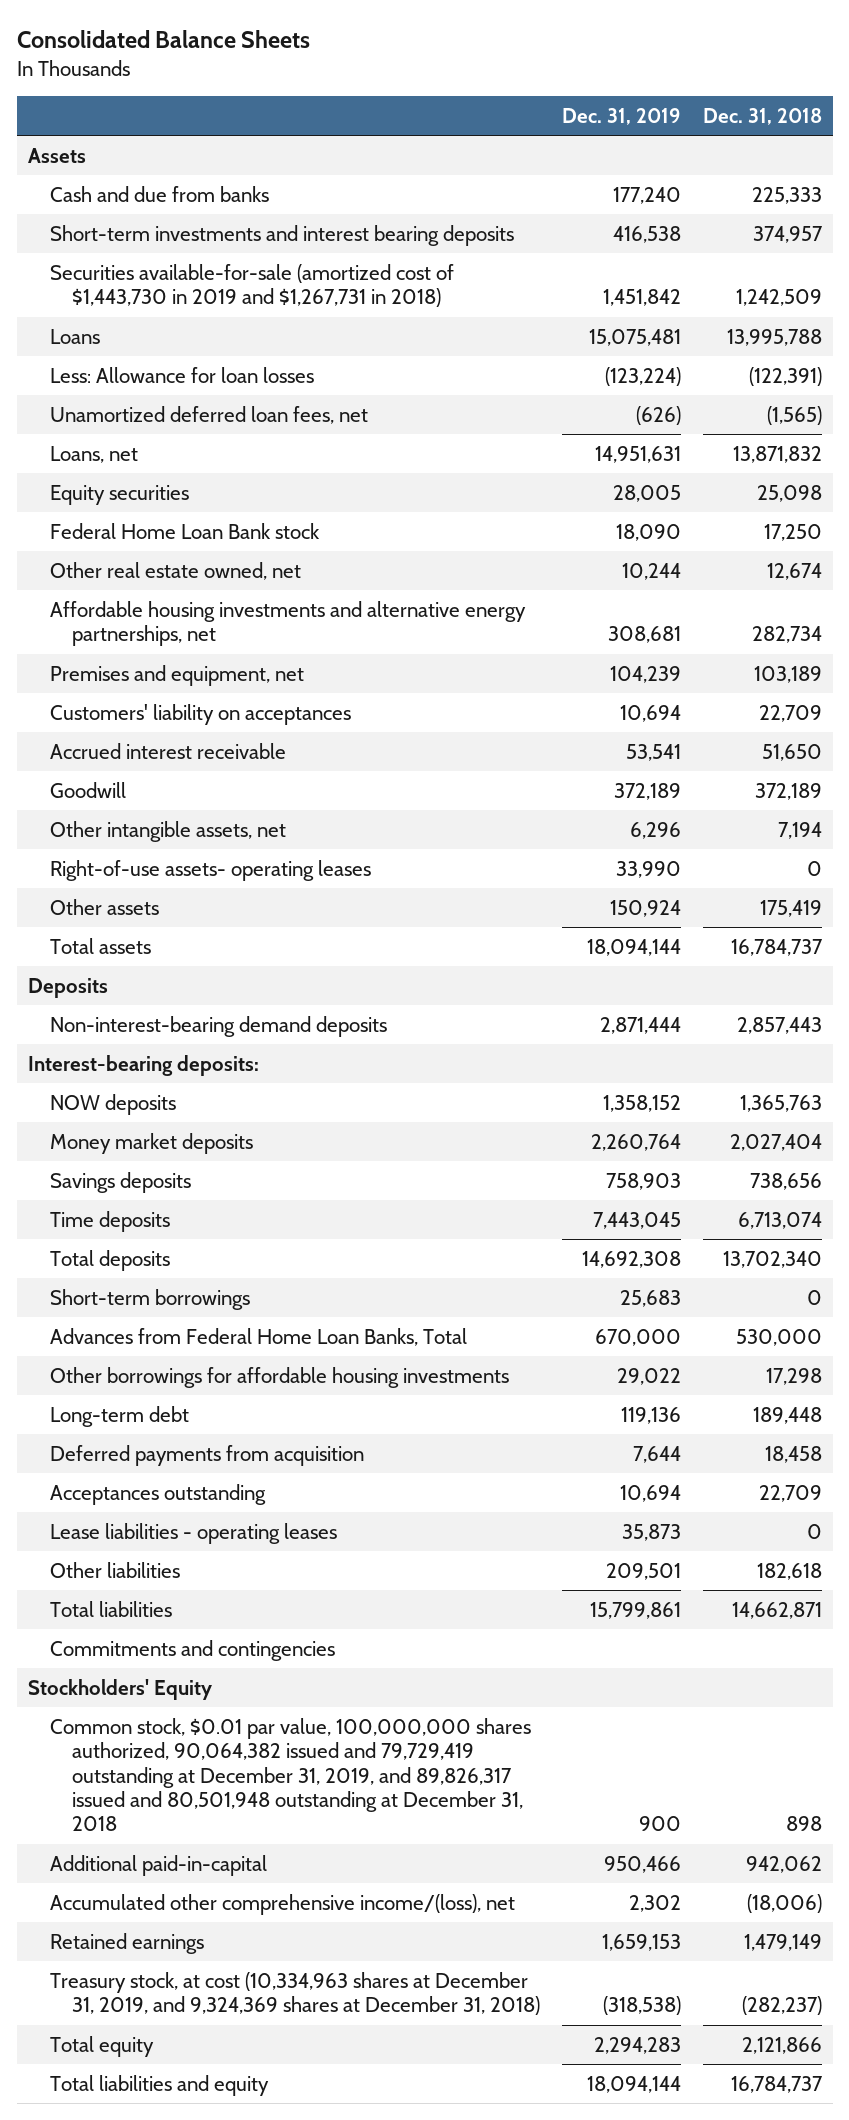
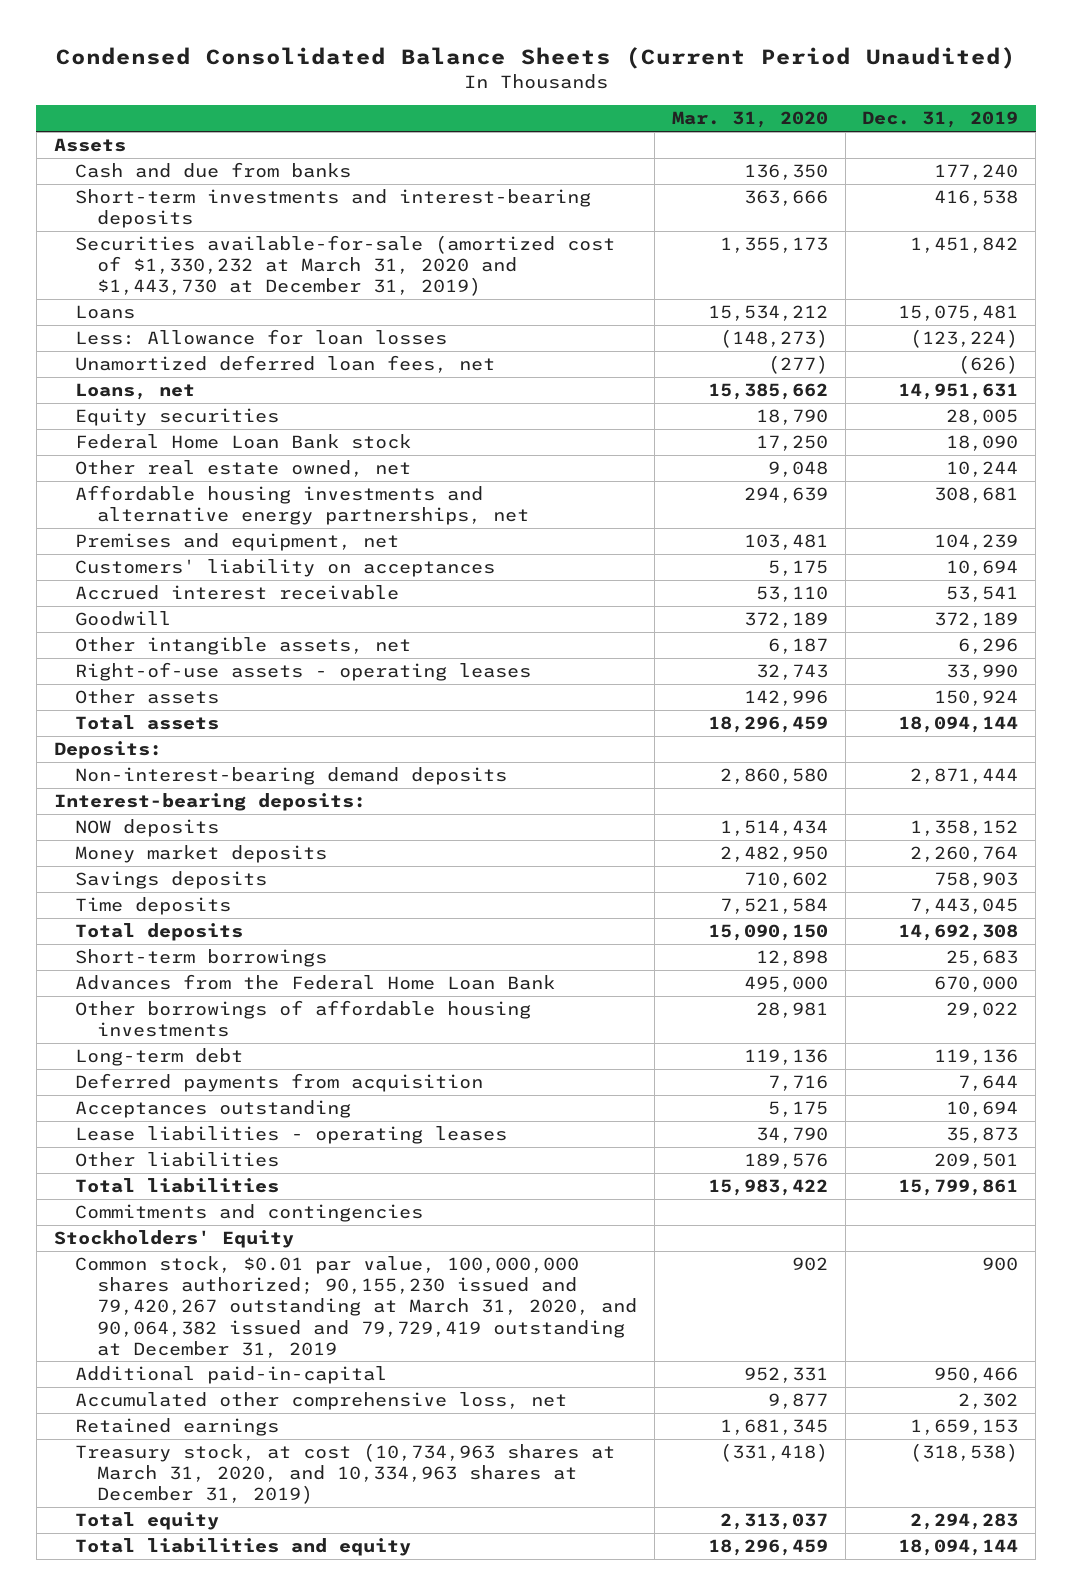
- Consolidated Balance Sheets
+ Condensed Consolidated Balance Sheets (Current Period Unaudited)
- | Dec. 31, 2019 | Dec. 31, 2018
+ | Mar. 31, 2020 | Dec. 31, 2019
- Short-term investments and interest bearing deposits | 416,538 | 374,957
- Securities available-for-sale (amortized cost of $1,443,730 in 2019 and $1,267,731 in 2018) | 1,451,842 | 1,242,509
+ Short-term investments and interest-bearing deposits | 363,666 | 416,538
+ Securities available-for-sale (amortized cost of $1,330,232 at March 31, 2020 and $1,443,730 at December 31, 2019) | 1,355,173 | 1,451,842
- Right-of-use assets- operating leases | 33,990 | 0
+ Right-of-use assets - operating leases | 32,743 | 33,990
- Deposits
+ Deposits:
- Advances from Federal Home Loan Banks, Total | 670,000 | 530,000
- Other borrowings for affordable housing investments | 29,022 | 17,298
+ Advances from the Federal Home Loan Bank | 495,000 | 670,000
+ Other borrowings of affordable housing investments | 28,981 | 29,022
- Common stock, $0.01 par value, 100,000,000 shares authorized, 90,064,382 issued and 79,729,419 outstanding at December 31, 2019, and 89,826,317 issued and 80,501,948 outstanding at December 31, 2018 | 900 | 898
+ Common stock, $0.01 par value, 100,000,000 shares authorized; 90,155,230 issued and 79,420,267 outstanding at March 31, 2020, and 90,064,382 issued and 79,729,419 outstanding at December 31, 2019 | 902 | 900
- Accumulated other comprehensive income/(loss), net | 2,302 | (18,006)
+ Accumulated other comprehensive loss, net | 9,877 | 2,302
- Treasury stock, at cost (10,334,963 shares at December 31, 2019, and 9,324,369 shares at December 31, 2018) | (318,538) | (282,237)
+ Treasury stock, at cost (10,734,963 shares at March 31, 2020, and 10,334,963 shares at December 31, 2019) | (331,418) | (318,538)

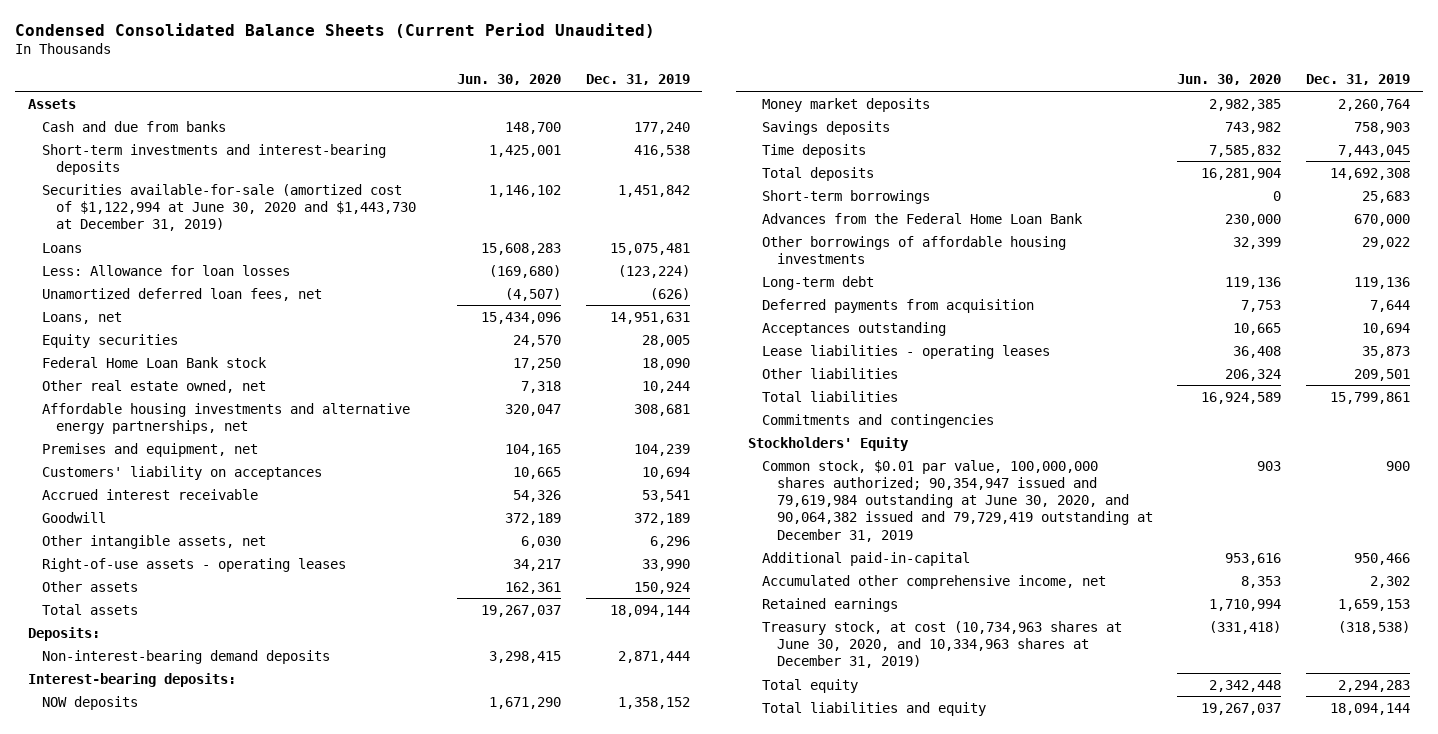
- | Mar. 31, 2020 | Dec. 31, 2019
+ | Jun. 30, 2020 | Dec. 31, 2019
- Securities available-for-sale (amortized cost of $1,330,232 at March 31, 2020 and $1,443,730 at December 31, 2019) | 1,355,173 | 1,451,842
+ Securities available-for-sale (amortized cost of $1,122,994 at June 30, 2020 and $1,443,730 at December 31, 2019) | 1,146,102 | 1,451,842
- Common stock, $0.01 par value, 100,000,000 shares authorized; 90,155,230 issued and 79,420,267 outstanding at March 31, 2020, and 90,064,382 issued and 79,729,419 outstanding at December 31, 2019 | 902 | 900
+ Common stock, $0.01 par value, 100,000,000 shares authorized; 90,354,947 issued and 79,619,984 outstanding at June 30, 2020, and 90,064,382 issued and 79,729,419 outstanding at December 31, 2019 | 903 | 900
- Accumulated other comprehensive loss, net | 9,877 | 2,302
+ Accumulated other comprehensive income, net | 8,353 | 2,302
- Treasury stock, at cost (10,734,963 shares at March 31, 2020, and 10,334,963 shares at December 31, 2019) | (331,418) | (318,538)
+ Treasury stock, at cost (10,734,963 shares at June 30, 2020, and 10,334,963 shares at December 31, 2019) | (331,418) | (318,538)

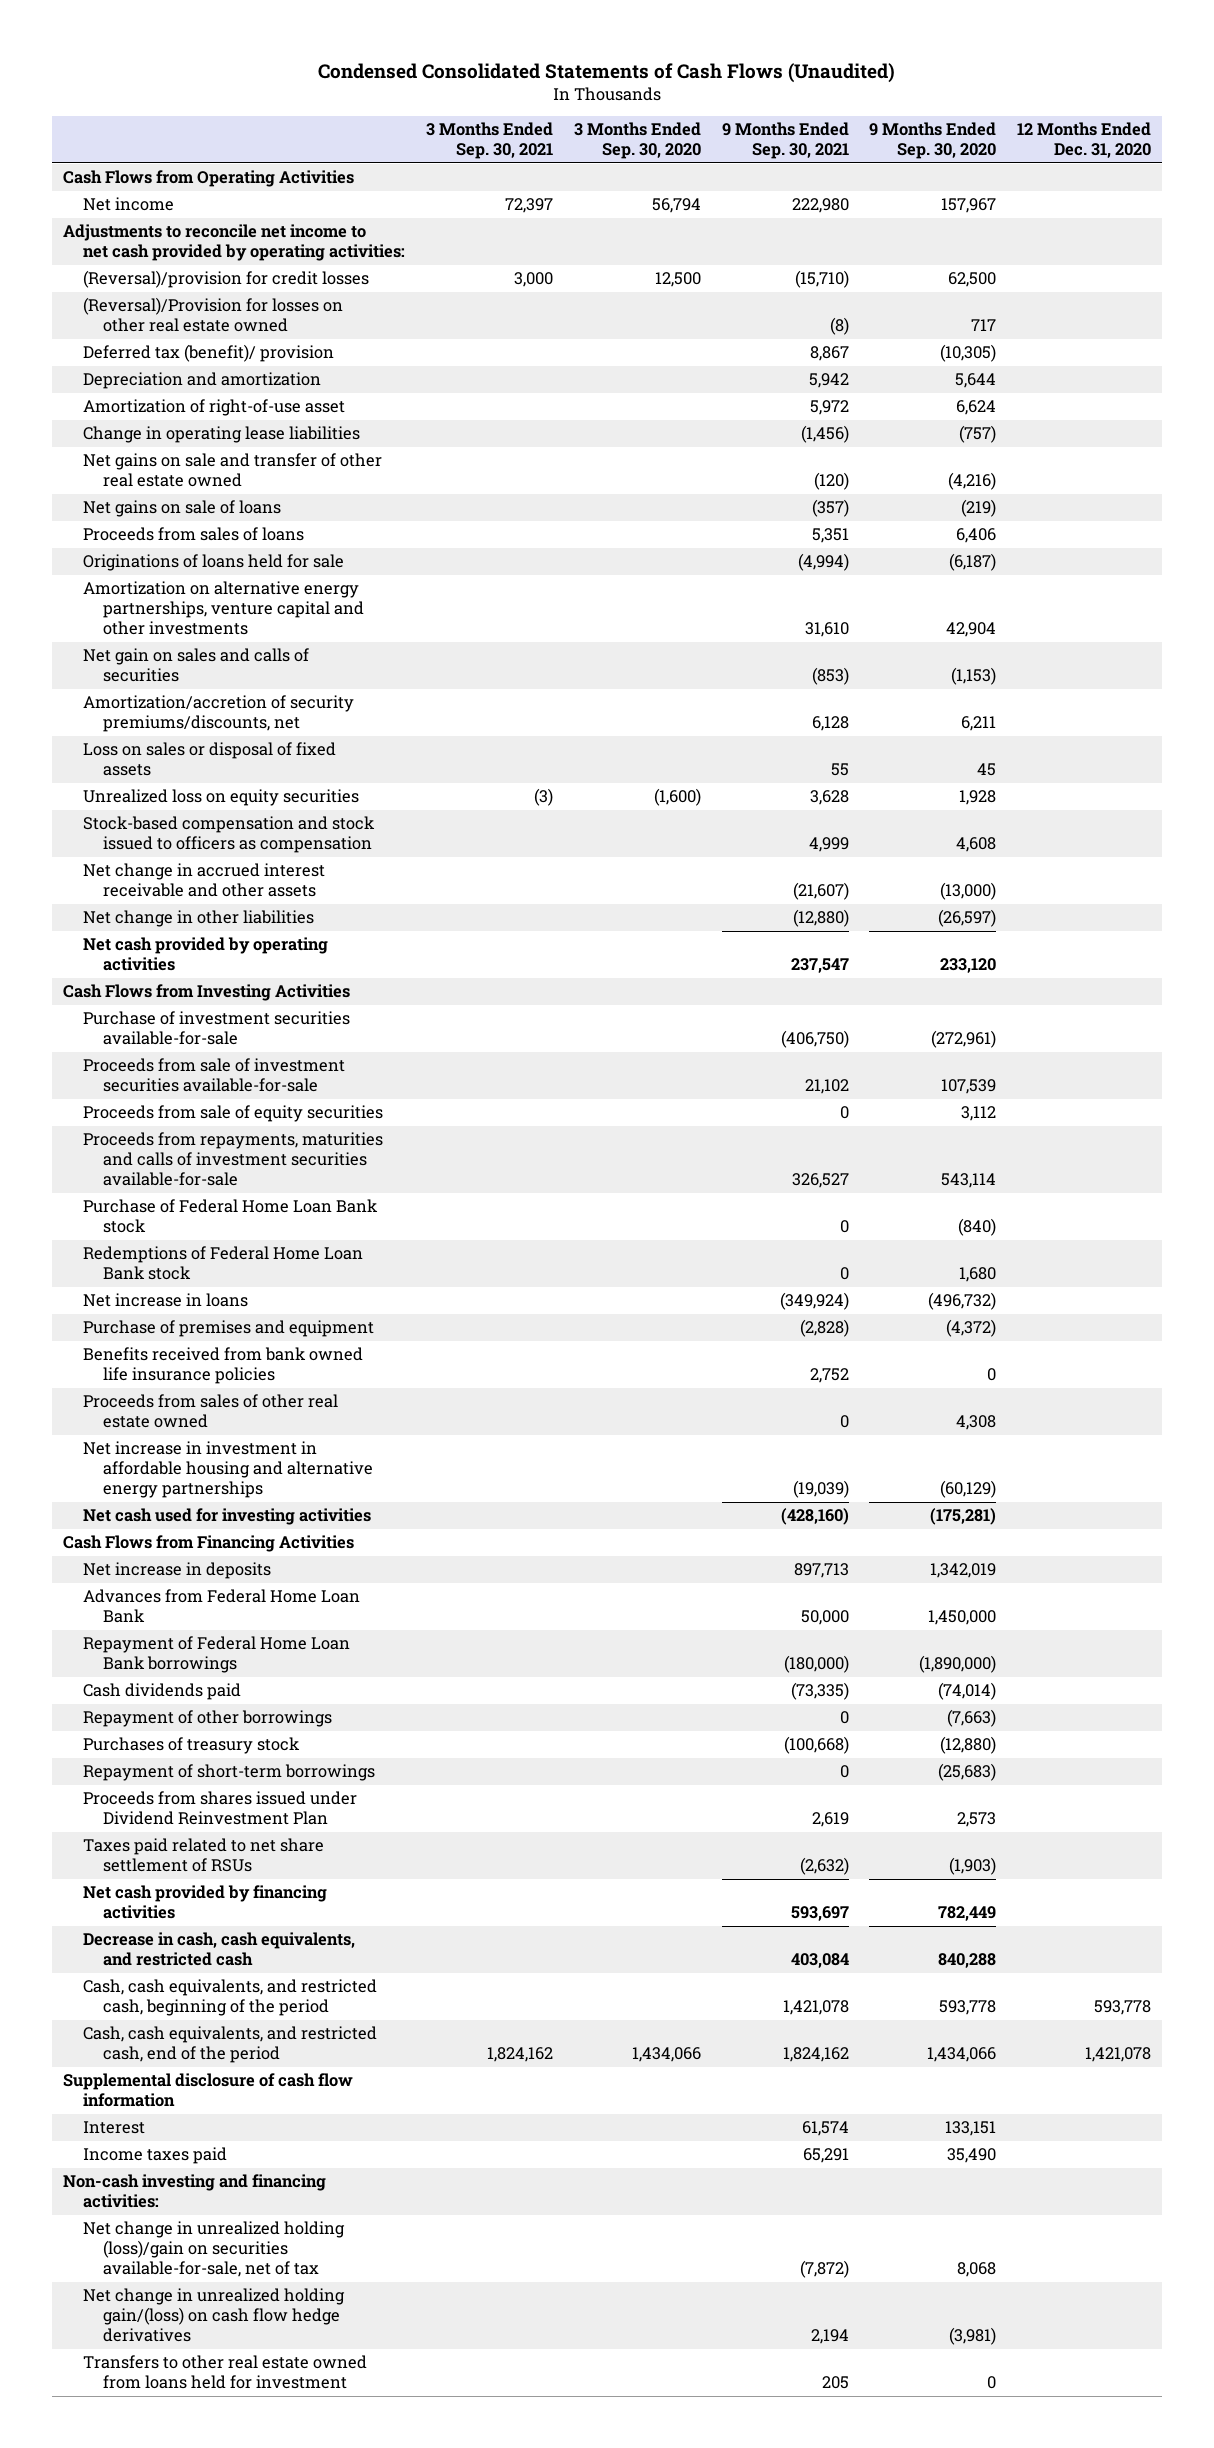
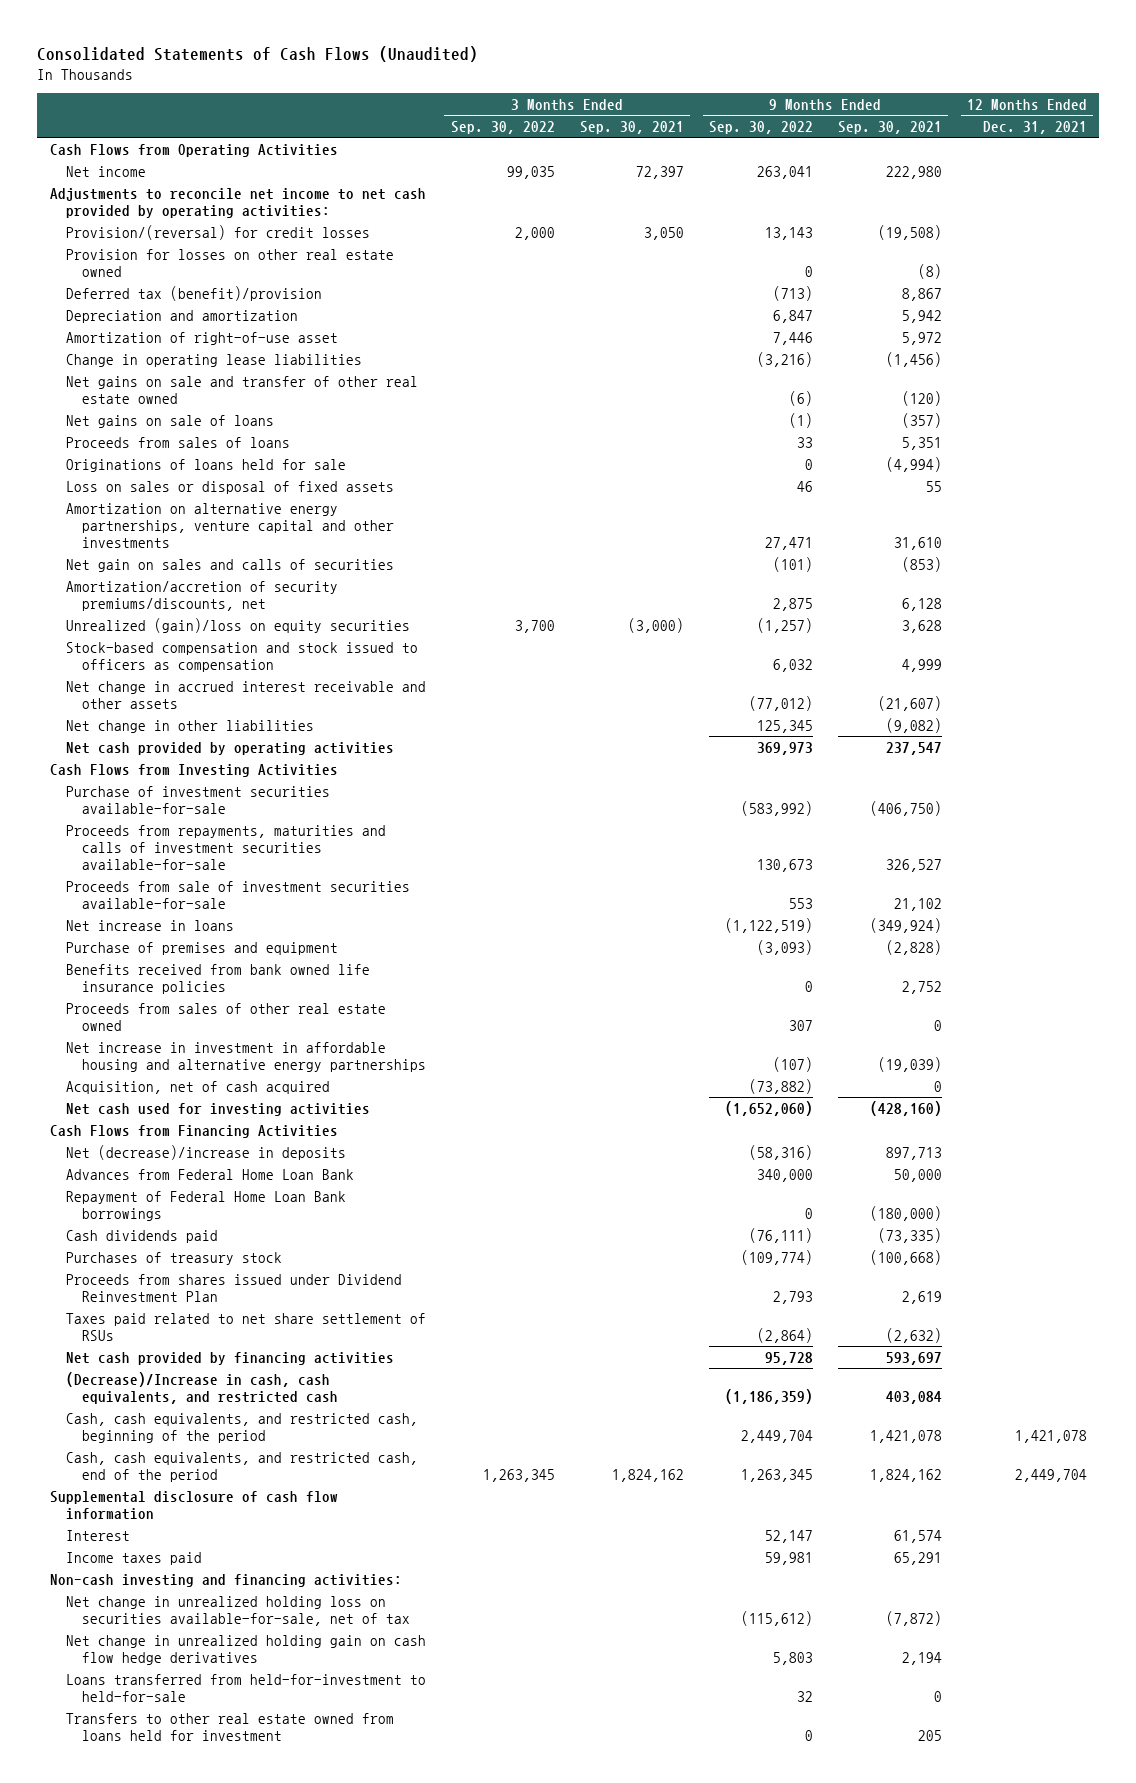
- Condensed Consolidated Statements of Cash Flows (Unaudited)
+ Consolidated Statements of Cash Flows (Unaudited)
- | 3 Months Ended Sep. 30, 2021 | 3 Months Ended Sep. 30, 2020 | 9 Months Ended Sep. 30, 2021 | 9 Months Ended Sep. 30, 2020 | 12 Months Ended Dec. 31, 2020
+ | 3 Months Ended Sep. 30, 2022 | 3 Months Ended Sep. 30, 2021 | 9 Months Ended Sep. 30, 2022 | 9 Months Ended Sep. 30, 2021 | 12 Months Ended Dec. 31, 2021
- (Reversal)/provision for credit losses | 3,000 | 12,500 | (15,710) | 62,500 |
- (Reversal)/Provision for losses on other real estate owned | | | (8) | 717 |
- Deferred tax (benefit)/ provision | | | 8,867 | (10,305) |
+ Provision/(reversal) for credit losses | 2,000 | 3,050 | 13,143 | (19,508) |
+ Provision for losses on other real estate owned | | | 0 | (8) |
+ Deferred tax (benefit)/provision | | | (713) | 8,867 |
moved up: Loss on sales or disposal of fixed assets | | | 46 | 55 |
- Unrealized loss on equity securities | (3) | (1,600) | 3,628 | 1,928 |
+ Unrealized (gain)/loss on equity securities | 3,700 | (3,000) | (1,257) | 3,628 |
- Net change in other liabilities | | | (12,880) | (26,597) |
+ Net change in other liabilities | | | 125,345 | (9,082) |
- Proceeds from sale of equity securities | | | 0 | 3,112 |
- Purchase of Federal Home Loan Bank stock | | | 0 | (840) |
- Redemptions of Federal Home Loan Bank stock | | | 0 | 1,680 |
moved down: Proceeds from sale of investment securities available-for-sale | | | 553 | 21,102 |
+ Acquisition, net of cash acquired | | | (73,882) | 0 |
- Net increase in deposits | | | 897,713 | 1,342,019 |
+ Net (decrease)/increase in deposits | | | (58,316) | 897,713 |
- Repayment of other borrowings | | | 0 | (7,663) |
- Repayment of short-term borrowings | | | 0 | (25,683) |
- Decrease in cash, cash equivalents, and restricted cash | | | 403,084 | 840,288 |
+ (Decrease)/Increase in cash, cash equivalents, and restricted cash | | | (1,186,359) | 403,084 |
- Net change in unrealized holding (loss)/gain on securities available-for-sale, net of tax | | | (7,872) | 8,068 |
- Net change in unrealized holding gain/(loss) on cash flow hedge derivatives | | | 2,194 | (3,981) |
+ Net change in unrealized holding loss on securities available-for-sale, net of tax | | | (115,612) | (7,872) |
+ Net change in unrealized holding gain on cash flow hedge derivatives | | | 5,803 | 2,194 |
+ Loans transferred from held-for-investment to held-for-sale | | | 32 | 0 |

